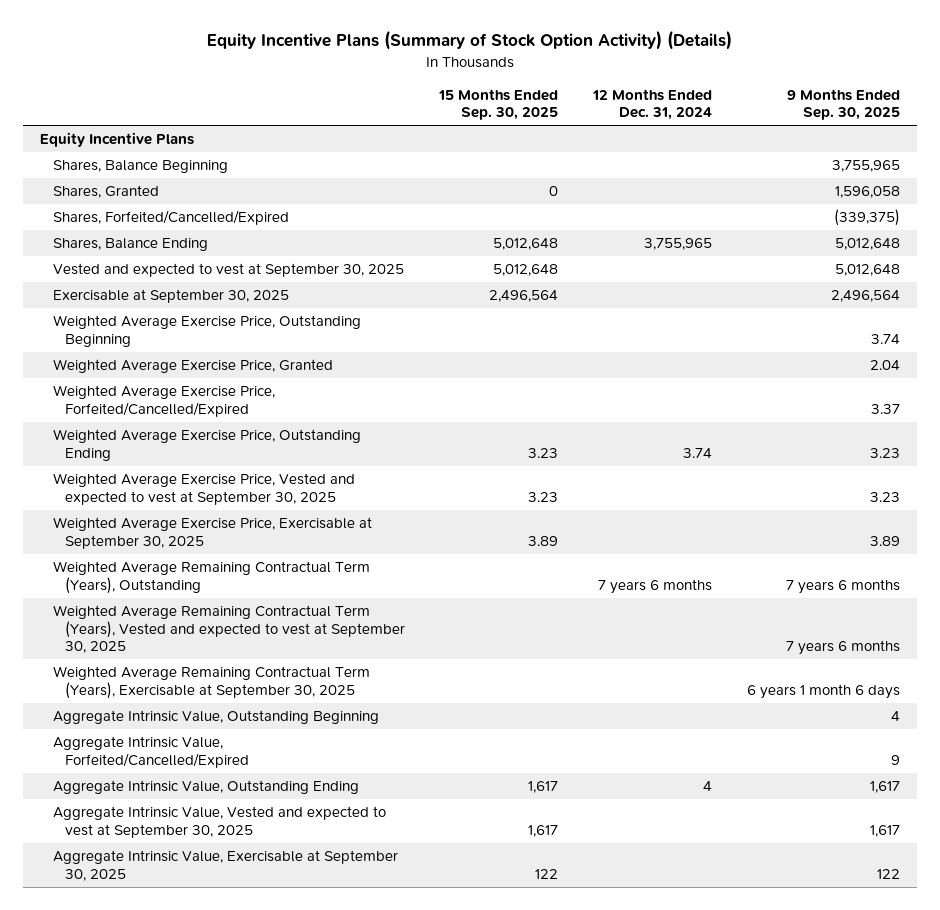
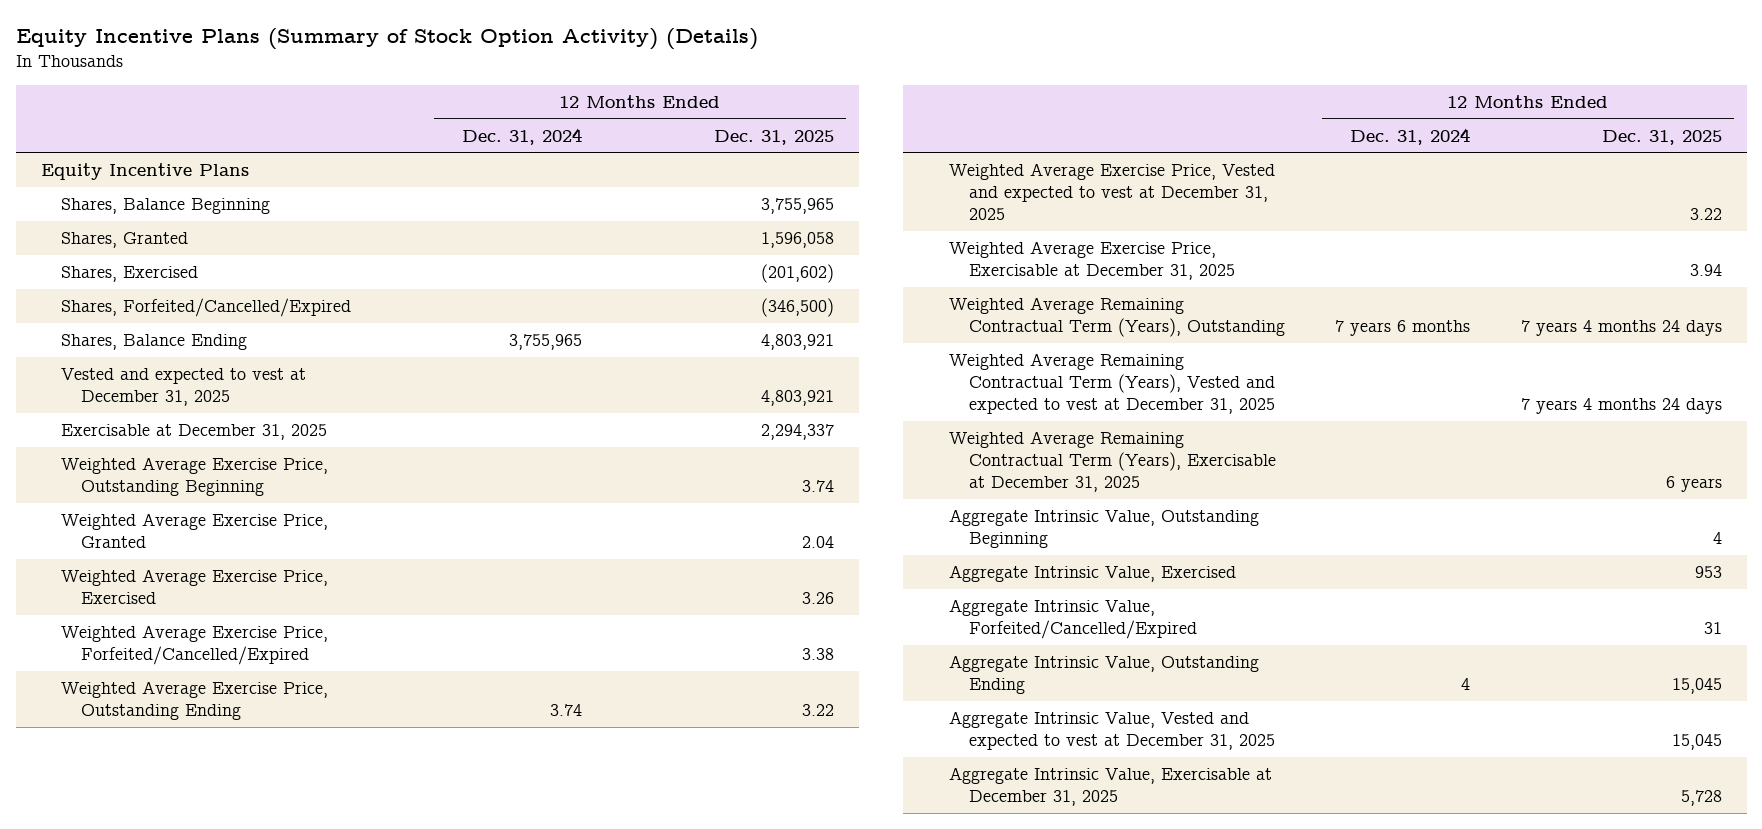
- | 15 Months Ended Sep. 30, 2025 | 12 Months Ended Dec. 31, 2024 | 9 Months Ended Sep. 30, 2025
+ | 12 Months Ended Dec. 31, 2024 | 12 Months Ended Dec. 31, 2025
+ Shares, Exercised | | (201,602)
- Vested and expected to vest at September 30, 2025 | 5,012,648 | | 5,012,648
- Exercisable at September 30, 2025 | 2,496,564 | | 2,496,564
+ Vested and expected to vest at December 31, 2025 | | 4,803,921
+ Exercisable at December 31, 2025 | | 2,294,337
+ Weighted Average Exercise Price, Exercised | | 3.26
- Weighted Average Exercise Price, Vested and expected to vest at September 30, 2025 | 3.23 | | 3.23
- Weighted Average Exercise Price, Exercisable at September 30, 2025 | 3.89 | | 3.89
+ Weighted Average Exercise Price, Vested and expected to vest at December 31, 2025 | | 3.22
+ Weighted Average Exercise Price, Exercisable at December 31, 2025 | | 3.94
- Weighted Average Remaining Contractual Term (Years), Vested and expected to vest at September 30, 2025 | | | 7 years 6 months
- Weighted Average Remaining Contractual Term (Years), Exercisable at September 30, 2025 | | | 6 years 1 month 6 days
+ Weighted Average Remaining Contractual Term (Years), Vested and expected to vest at December 31, 2025 | | 7 years 4 months 24 days
+ Weighted Average Remaining Contractual Term (Years), Exercisable at December 31, 2025 | | 6 years
+ Aggregate Intrinsic Value, Exercised | | 953
- Aggregate Intrinsic Value, Vested and expected to vest at September 30, 2025 | 1,617 | | 1,617
- Aggregate Intrinsic Value, Exercisable at September 30, 2025 | 122 | | 122
+ Aggregate Intrinsic Value, Vested and expected to vest at December 31, 2025 | | 15,045
+ Aggregate Intrinsic Value, Exercisable at December 31, 2025 | | 5,728

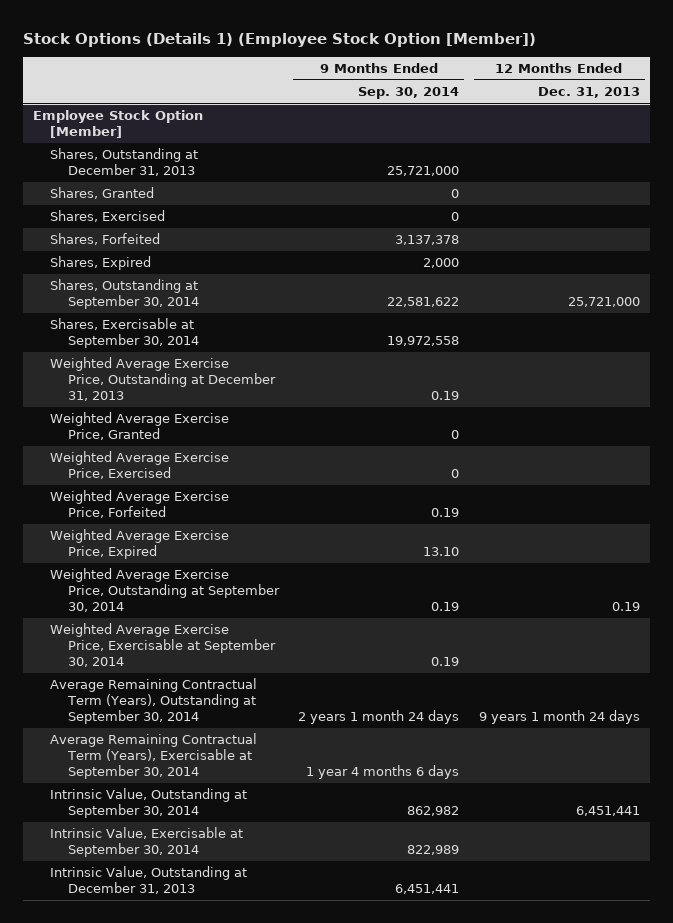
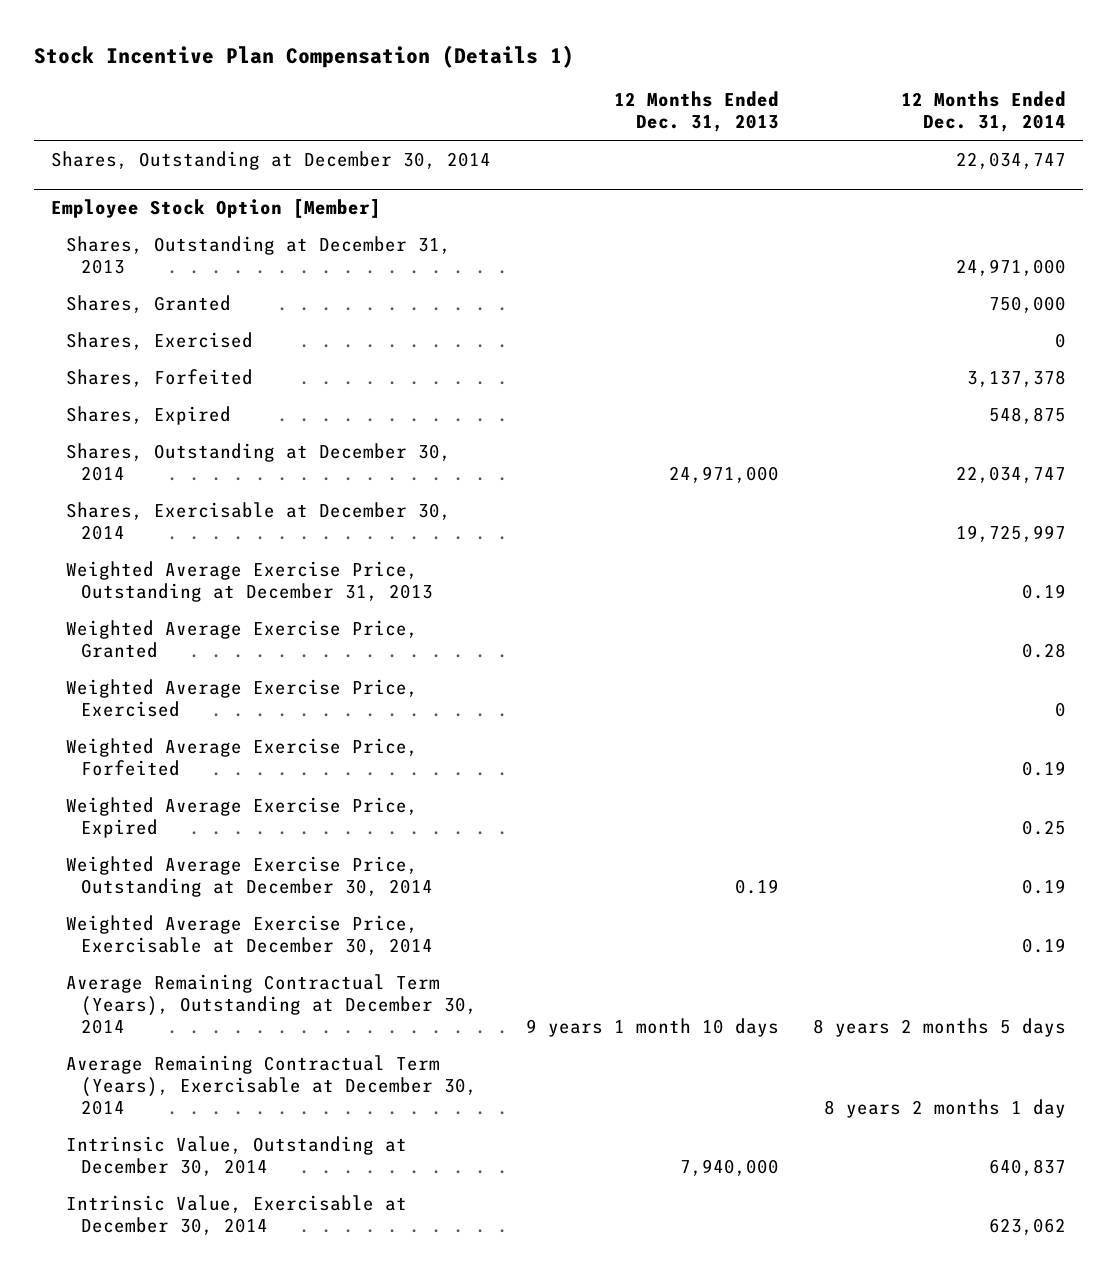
- Stock Options (Details 1) (Employee Stock Option [Member])
+ Stock Incentive Plan Compensation (Details 1)
- | 9 Months Ended Sep. 30, 2014 | 12 Months Ended Dec. 31, 2013
+ | 12 Months Ended Dec. 31, 2013 | 12 Months Ended Dec. 31, 2014
+ Shares, Outstanding at December 30, 2014 | | 22,034,747
@ Employee Stock Option [Member]
- Shares, Outstanding at September 30, 2014 | 22,581,622 | 25,721,000
- Shares, Exercisable at September 30, 2014 | 19,972,558 |
+ Shares, Outstanding at December 30, 2014 | 24,971,000 | 22,034,747
+ Shares, Exercisable at December 30, 2014 | | 19,725,997
- Weighted Average Exercise Price, Outstanding at September 30, 2014 | 0.19 | 0.19
- Weighted Average Exercise Price, Exercisable at September 30, 2014 | 0.19 |
- Average Remaining Contractual Term (Years), Outstanding at September 30, 2014 | 2 years 1 month 24 days | 9 years 1 month 24 days
- Average Remaining Contractual Term (Years), Exercisable at September 30, 2014 | 1 year 4 months 6 days |
- Intrinsic Value, Outstanding at September 30, 2014 | 862,982 | 6,451,441
- Intrinsic Value, Exercisable at September 30, 2014 | 822,989 |
- Intrinsic Value, Outstanding at December 31, 2013 | 6,451,441 |
+ Weighted Average Exercise Price, Outstanding at December 30, 2014 | 0.19 | 0.19
+ Weighted Average Exercise Price, Exercisable at December 30, 2014 | | 0.19
+ Average Remaining Contractual Term (Years), Outstanding at December 30, 2014 | 9 years 1 month 10 days | 8 years 2 months 5 days
+ Average Remaining Contractual Term (Years), Exercisable at December 30, 2014 | | 8 years 2 months 1 day
+ Intrinsic Value, Outstanding at December 30, 2014 | 7,940,000 | 640,837
+ Intrinsic Value, Exercisable at December 30, 2014 | | 623,062

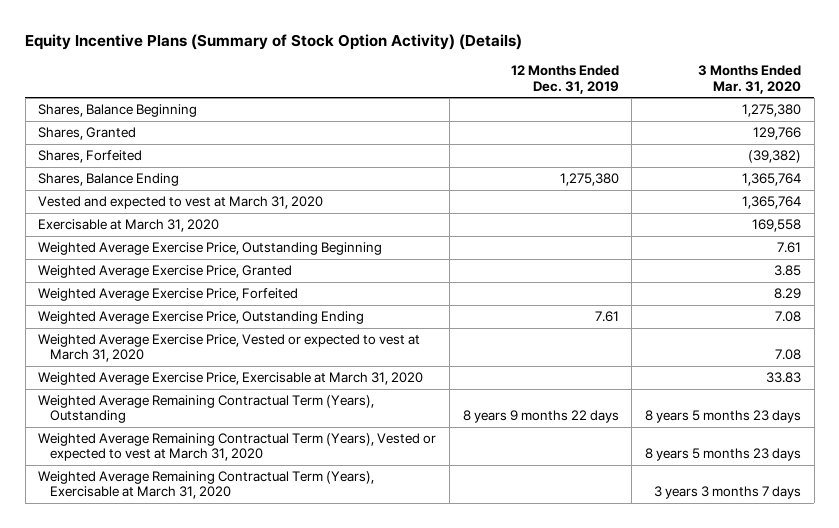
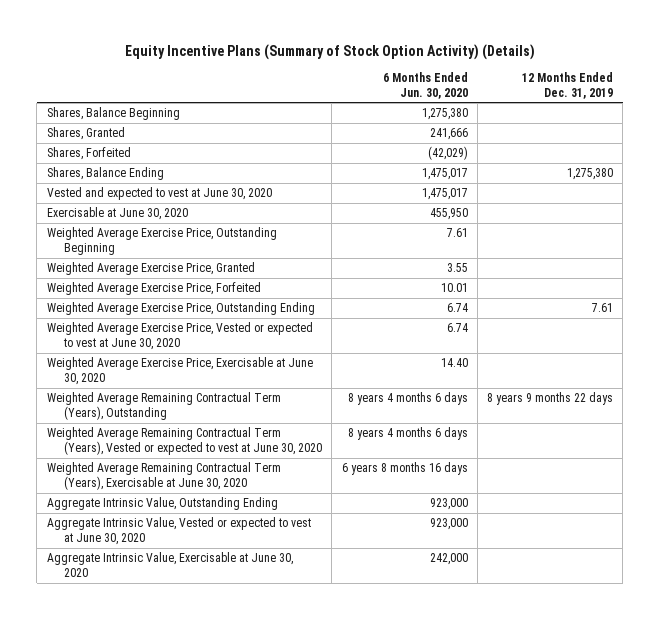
- | 12 Months Ended Dec. 31, 2019 | 3 Months Ended Mar. 31, 2020
+ | 6 Months Ended Jun. 30, 2020 | 12 Months Ended Dec. 31, 2019
- Vested and expected to vest at March 31, 2020 | | 1,365,764
- Exercisable at March 31, 2020 | | 169,558
+ Vested and expected to vest at June 30, 2020 | 1,475,017 |
+ Exercisable at June 30, 2020 | 455,950 |
- Weighted Average Exercise Price, Vested or expected to vest at March 31, 2020 | | 7.08
- Weighted Average Exercise Price, Exercisable at March 31, 2020 | | 33.83
+ Weighted Average Exercise Price, Vested or expected to vest at June 30, 2020 | 6.74 |
+ Weighted Average Exercise Price, Exercisable at June 30, 2020 | 14.40 |
- Weighted Average Remaining Contractual Term (Years), Vested or expected to vest at March 31, 2020 | | 8 years 5 months 23 days
- Weighted Average Remaining Contractual Term (Years), Exercisable at March 31, 2020 | | 3 years 3 months 7 days
+ Weighted Average Remaining Contractual Term (Years), Vested or expected to vest at June 30, 2020 | 8 years 4 months 6 days |
+ Weighted Average Remaining Contractual Term (Years), Exercisable at June 30, 2020 | 6 years 8 months 16 days |
+ Aggregate Intrinsic Value, Outstanding Ending | 923,000 |
+ Aggregate Intrinsic Value, Vested or expected to vest at June 30, 2020 | 923,000 |
+ Aggregate Intrinsic Value, Exercisable at June 30, 2020 | 242,000 |

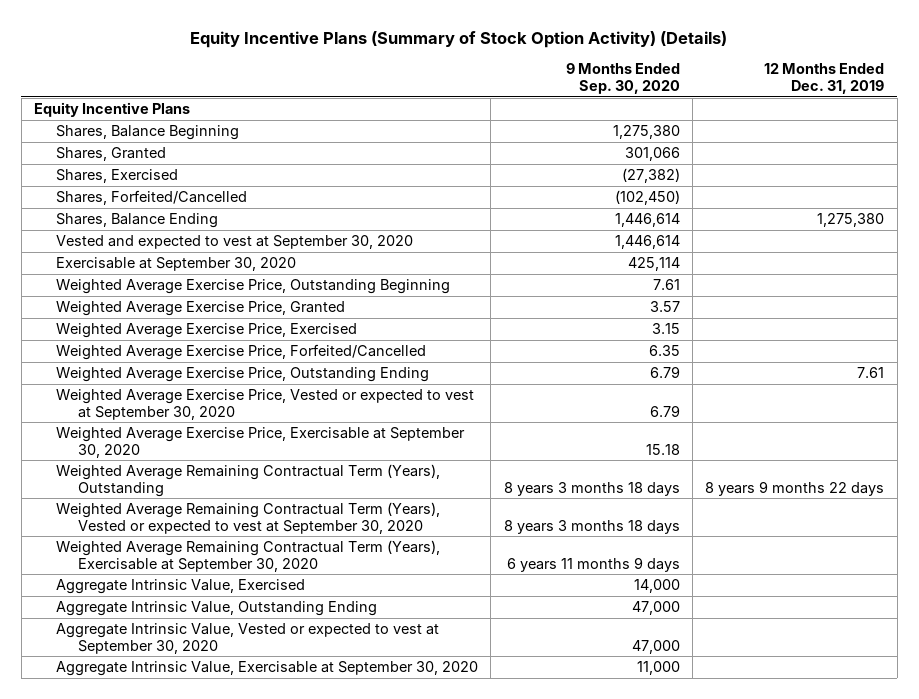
- | 6 Months Ended Jun. 30, 2020 | 12 Months Ended Dec. 31, 2019
+ | 9 Months Ended Sep. 30, 2020 | 12 Months Ended Dec. 31, 2019
+ Equity Incentive Plans
- Shares, Forfeited | (42,029) |
+ Shares, Exercised | (27,382) |
+ Shares, Forfeited/Cancelled | (102,450) |
- Vested and expected to vest at June 30, 2020 | 1,475,017 |
- Exercisable at June 30, 2020 | 455,950 |
+ Vested and expected to vest at September 30, 2020 | 1,446,614 |
+ Exercisable at September 30, 2020 | 425,114 |
- Weighted Average Exercise Price, Forfeited | 10.01 |
+ Weighted Average Exercise Price, Exercised | 3.15 |
+ Weighted Average Exercise Price, Forfeited/Cancelled | 6.35 |
- Weighted Average Exercise Price, Vested or expected to vest at June 30, 2020 | 6.74 |
- Weighted Average Exercise Price, Exercisable at June 30, 2020 | 14.40 |
+ Weighted Average Exercise Price, Vested or expected to vest at September 30, 2020 | 6.79 |
+ Weighted Average Exercise Price, Exercisable at September 30, 2020 | 15.18 |
- Weighted Average Remaining Contractual Term (Years), Vested or expected to vest at June 30, 2020 | 8 years 4 months 6 days |
- Weighted Average Remaining Contractual Term (Years), Exercisable at June 30, 2020 | 6 years 8 months 16 days |
+ Weighted Average Remaining Contractual Term (Years), Vested or expected to vest at September 30, 2020 | 8 years 3 months 18 days |
+ Weighted Average Remaining Contractual Term (Years), Exercisable at September 30, 2020 | 6 years 11 months 9 days |
+ Aggregate Intrinsic Value, Exercised | 14,000 |
- Aggregate Intrinsic Value, Vested or expected to vest at June 30, 2020 | 923,000 |
- Aggregate Intrinsic Value, Exercisable at June 30, 2020 | 242,000 |
+ Aggregate Intrinsic Value, Vested or expected to vest at September 30, 2020 | 47,000 |
+ Aggregate Intrinsic Value, Exercisable at September 30, 2020 | 11,000 |

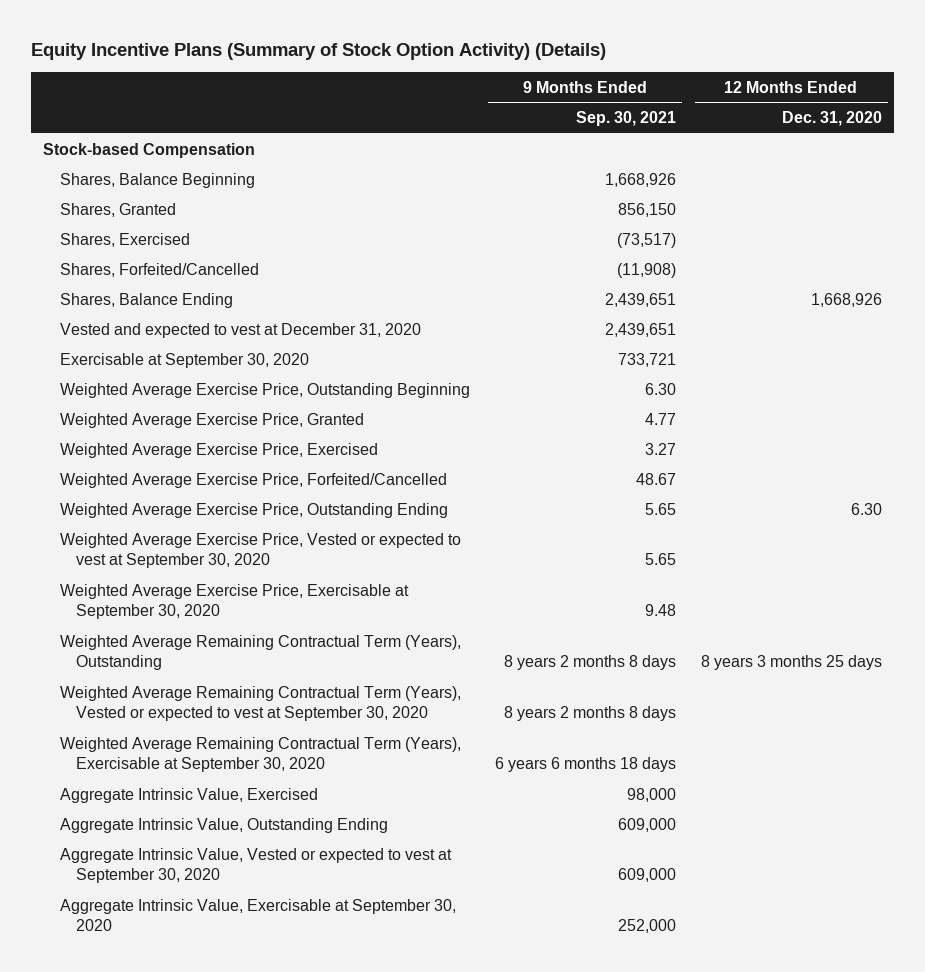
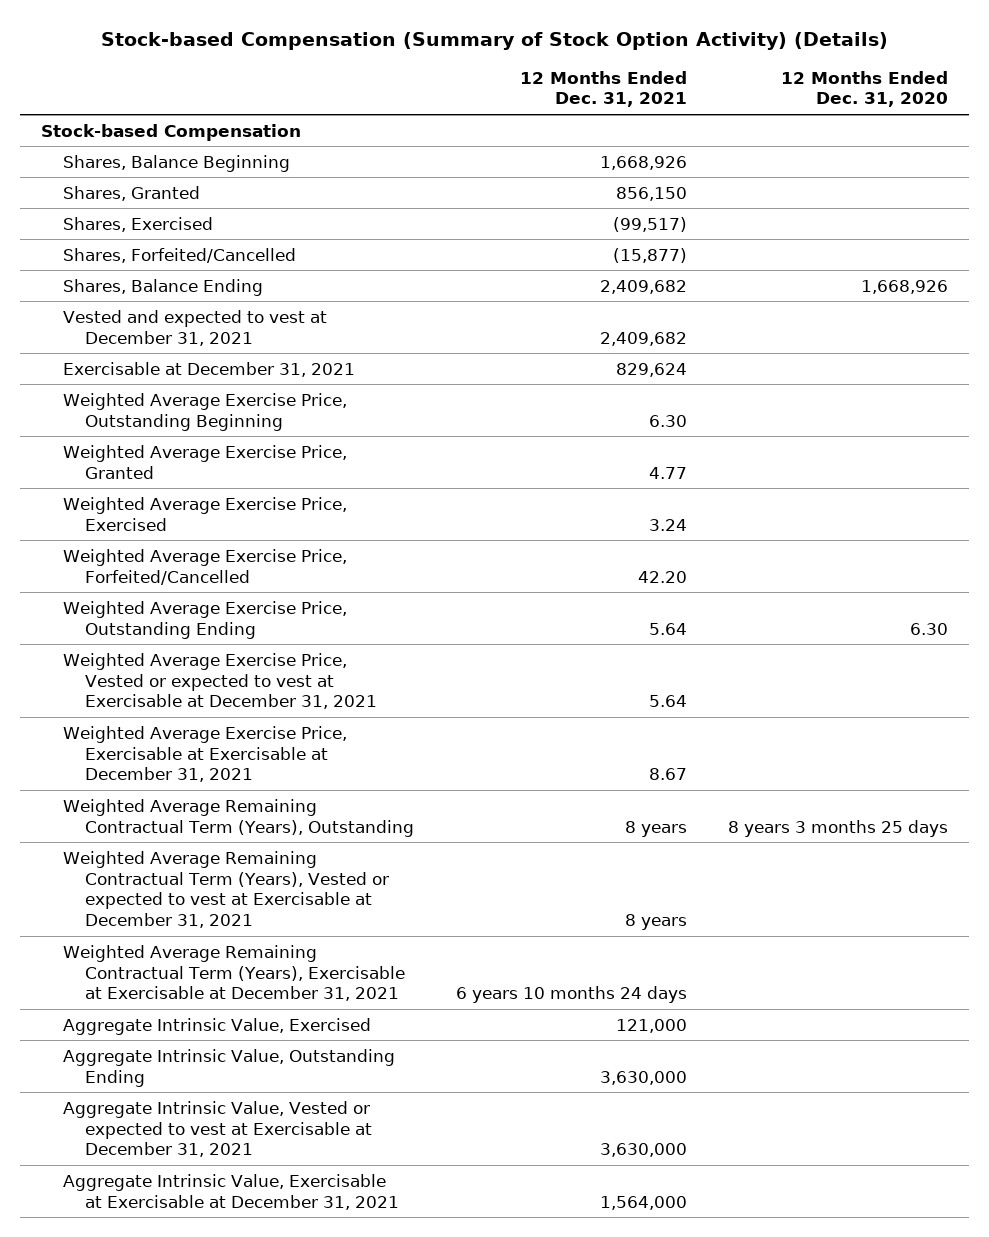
- Equity Incentive Plans (Summary of Stock Option Activity) (Details)
+ Stock-based Compensation (Summary of Stock Option Activity) (Details)
- | 9 Months Ended Sep. 30, 2021 | 12 Months Ended Dec. 31, 2020
+ | 12 Months Ended Dec. 31, 2021 | 12 Months Ended Dec. 31, 2020
- Vested and expected to vest at December 31, 2020 | 2,439,651 |
- Exercisable at September 30, 2020 | 733,721 |
+ Vested and expected to vest at December 31, 2021 | 2,409,682 |
+ Exercisable at December 31, 2021 | 829,624 |
- Weighted Average Exercise Price, Vested or expected to vest at September 30, 2020 | 5.65 |
- Weighted Average Exercise Price, Exercisable at September 30, 2020 | 9.48 |
+ Weighted Average Exercise Price, Vested or expected to vest at Exercisable at December 31, 2021 | 5.64 |
+ Weighted Average Exercise Price, Exercisable at Exercisable at December 31, 2021 | 8.67 |
- Weighted Average Remaining Contractual Term (Years), Vested or expected to vest at September 30, 2020 | 8 years 2 months 8 days |
- Weighted Average Remaining Contractual Term (Years), Exercisable at September 30, 2020 | 6 years 6 months 18 days |
+ Weighted Average Remaining Contractual Term (Years), Vested or expected to vest at Exercisable at December 31, 2021 | 8 years |
+ Weighted Average Remaining Contractual Term (Years), Exercisable at Exercisable at December 31, 2021 | 6 years 10 months 24 days |
- Aggregate Intrinsic Value, Vested or expected to vest at September 30, 2020 | 609,000 |
- Aggregate Intrinsic Value, Exercisable at September 30, 2020 | 252,000 |
+ Aggregate Intrinsic Value, Vested or expected to vest at Exercisable at December 31, 2021 | 3,630,000 |
+ Aggregate Intrinsic Value, Exercisable at Exercisable at December 31, 2021 | 1,564,000 |

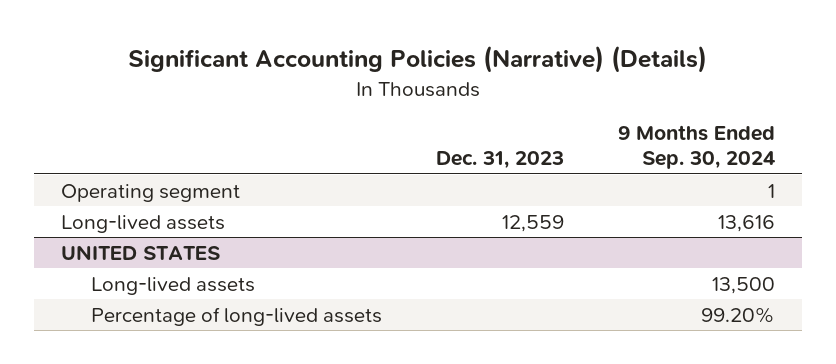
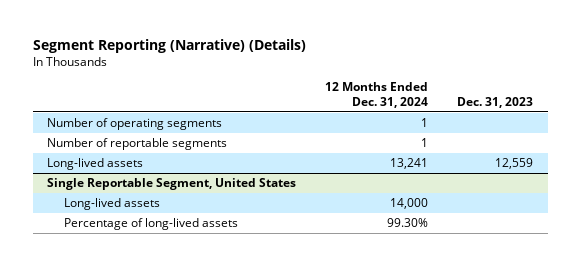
- Significant Accounting Policies (Narrative) (Details)
+ Segment Reporting (Narrative) (Details)
- | Dec. 31, 2023 | 9 Months Ended Sep. 30, 2024
+ | 12 Months Ended Dec. 31, 2024 | Dec. 31, 2023
- Operating segment | | 1
+ Number of operating segments | 1 |
+ Number of reportable segments | 1 |
- UNITED STATES
+ Single Reportable Segment, United States

